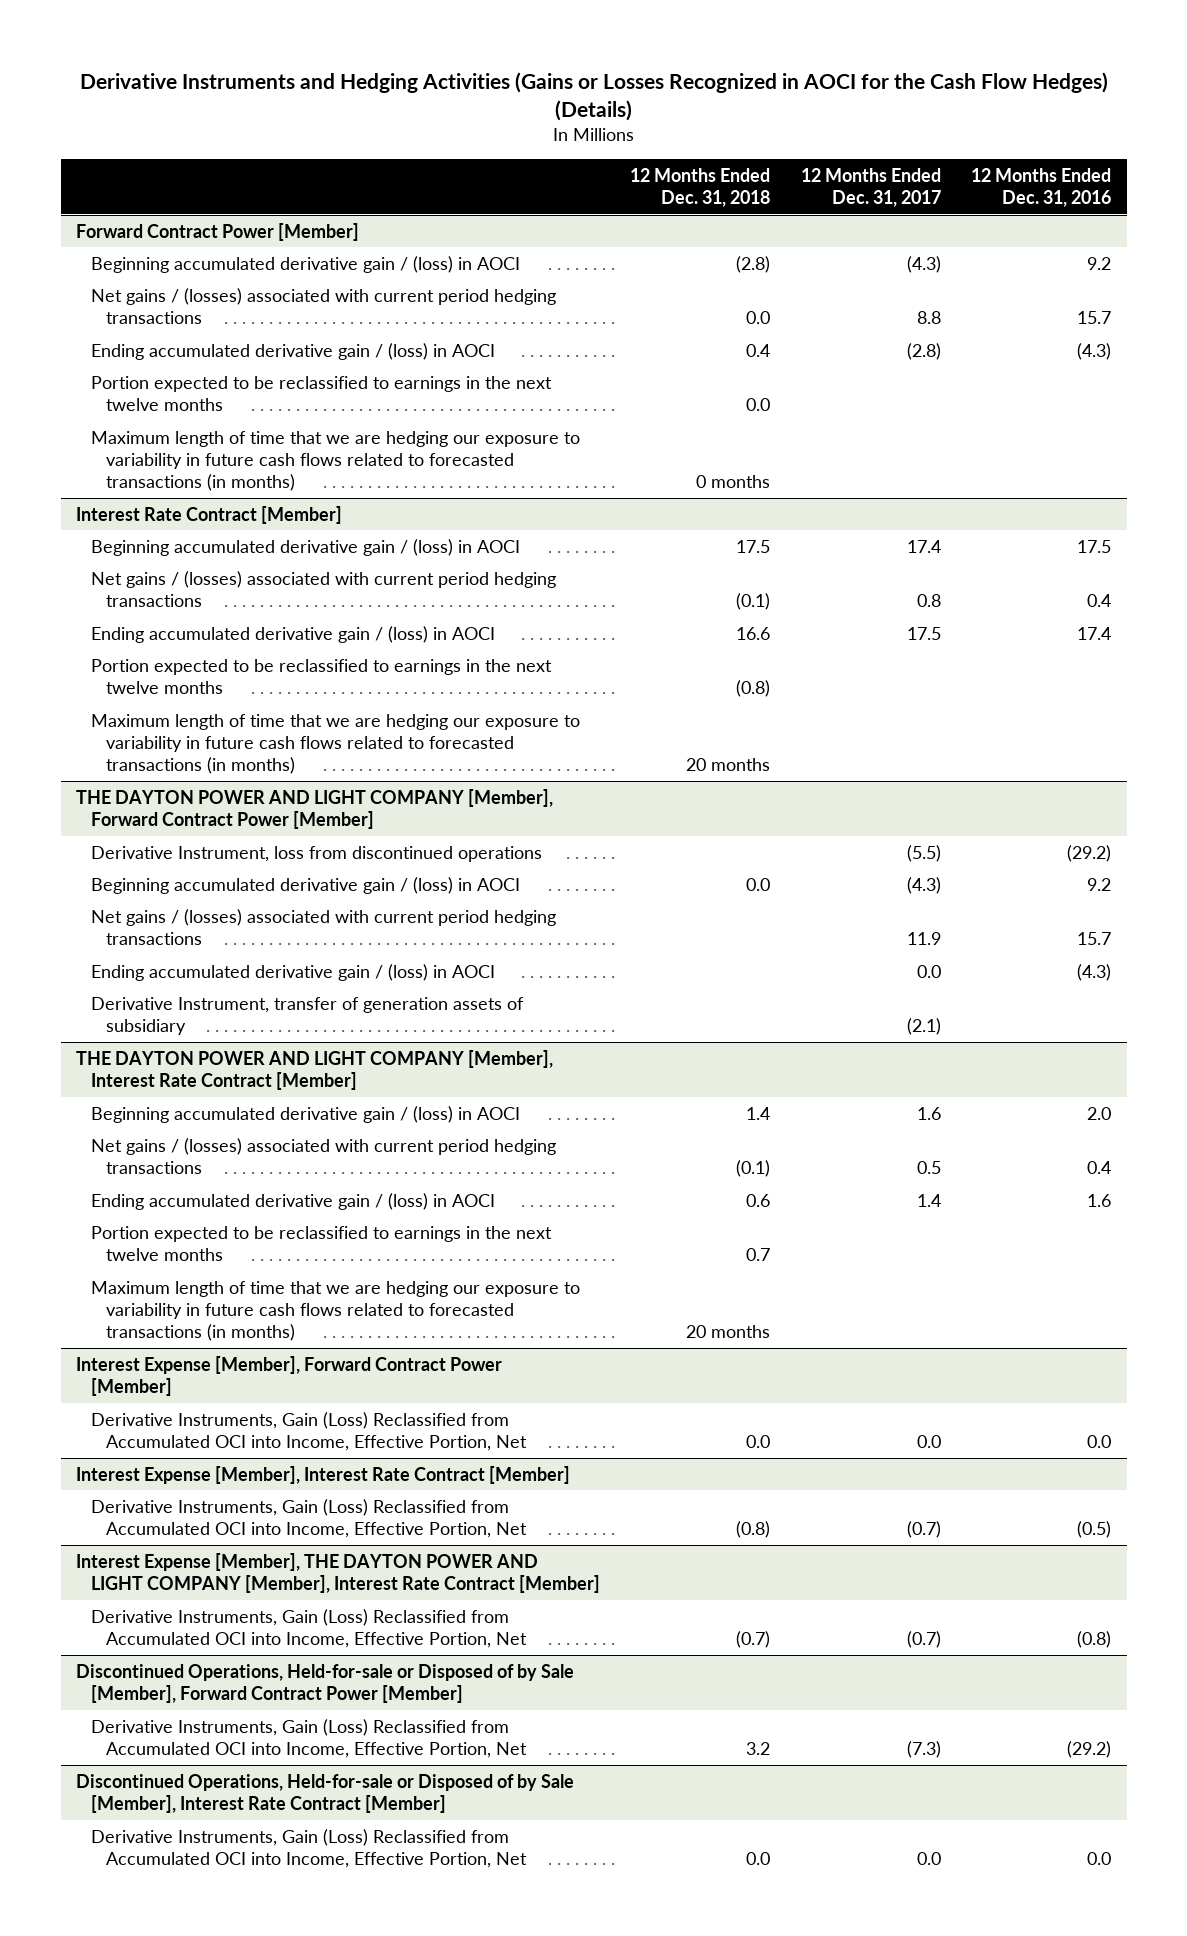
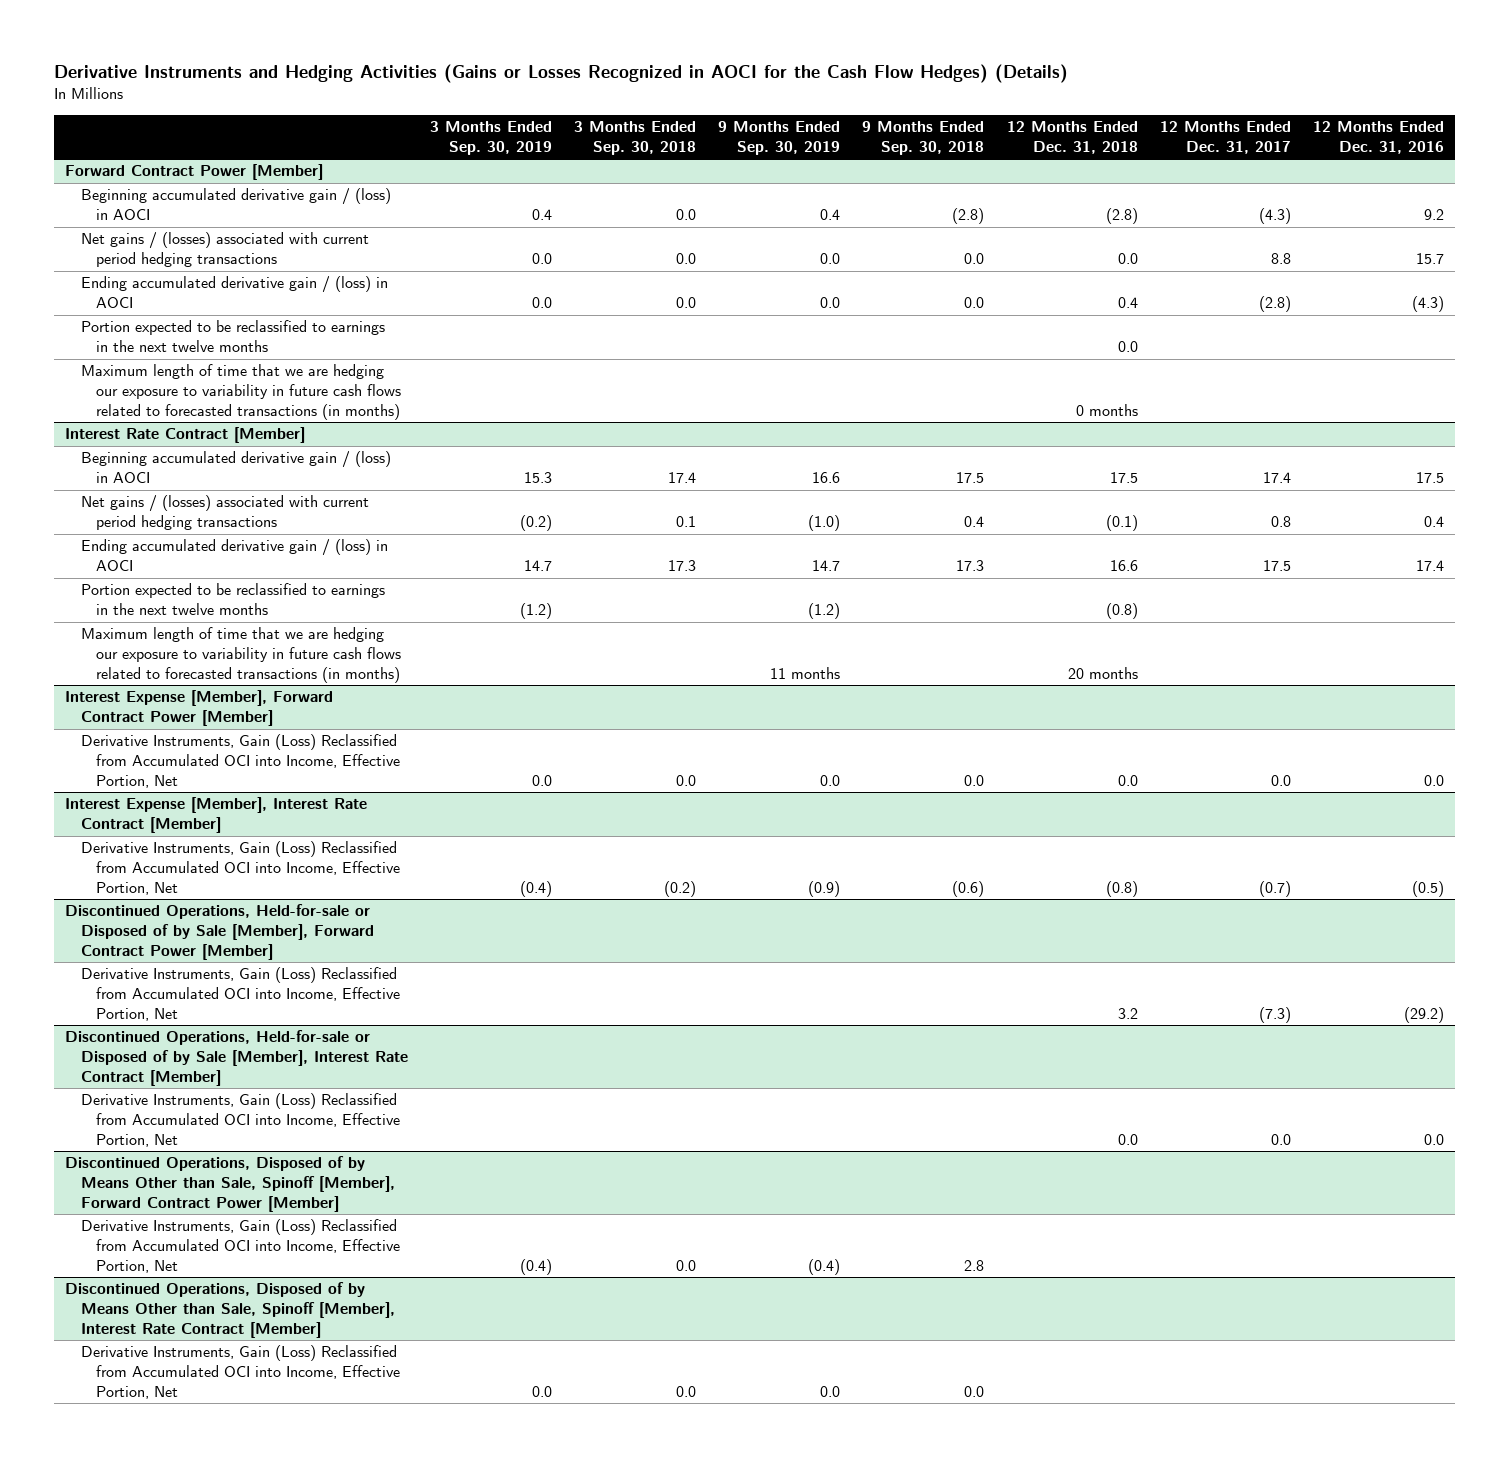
- | 12 Months Ended Dec. 31, 2018 | 12 Months Ended Dec. 31, 2017 | 12 Months Ended Dec. 31, 2016
+ | 3 Months Ended Sep. 30, 2019 | 3 Months Ended Sep. 30, 2018 | 9 Months Ended Sep. 30, 2019 | 9 Months Ended Sep. 30, 2018 | 12 Months Ended Dec. 31, 2018 | 12 Months Ended Dec. 31, 2017 | 12 Months Ended Dec. 31, 2016
- THE DAYTON POWER AND LIGHT COMPANY [Member], Forward Contract Power [Member]
- Derivative Instrument, loss from discontinued operations | | (5.5) | (29.2)
- Beginning accumulated derivative gain / (loss) in AOCI | 0.0 | (4.3) | 9.2
- Net gains / (losses) associated with current period hedging transactions | | 11.9 | 15.7
- Ending accumulated derivative gain / (loss) in AOCI | | 0.0 | (4.3)
- Derivative Instrument, transfer of generation assets of subsidiary | | (2.1) |
- THE DAYTON POWER AND LIGHT COMPANY [Member], Interest Rate Contract [Member]
- Beginning accumulated derivative gain / (loss) in AOCI | 1.4 | 1.6 | 2.0
- Net gains / (losses) associated with current period hedging transactions | (0.1) | 0.5 | 0.4
- Ending accumulated derivative gain / (loss) in AOCI | 0.6 | 1.4 | 1.6
- Portion expected to be reclassified to earnings in the next twelve months | 0.7 | |
- Maximum length of time that we are hedging our exposure to variability in future cash flows related to forecasted transactions (in months) | 20 months | |
- Interest Expense [Member], THE DAYTON POWER AND LIGHT COMPANY [Member], Interest Rate Contract [Member]
- Derivative Instruments, Gain (Loss) Reclassified from Accumulated OCI into Income, Effective Portion, Net | (0.7) | (0.7) | (0.8)
+ Discontinued Operations, Disposed of by Means Other than Sale, Spinoff [Member], Forward Contract Power [Member]
+ Derivative Instruments, Gain (Loss) Reclassified from Accumulated OCI into Income, Effective Portion, Net | (0.4) | 0.0 | (0.4) | 2.8 | | |
+ Discontinued Operations, Disposed of by Means Other than Sale, Spinoff [Member], Interest Rate Contract [Member]
+ Derivative Instruments, Gain (Loss) Reclassified from Accumulated OCI into Income, Effective Portion, Net | 0.0 | 0.0 | 0.0 | 0.0 | | |

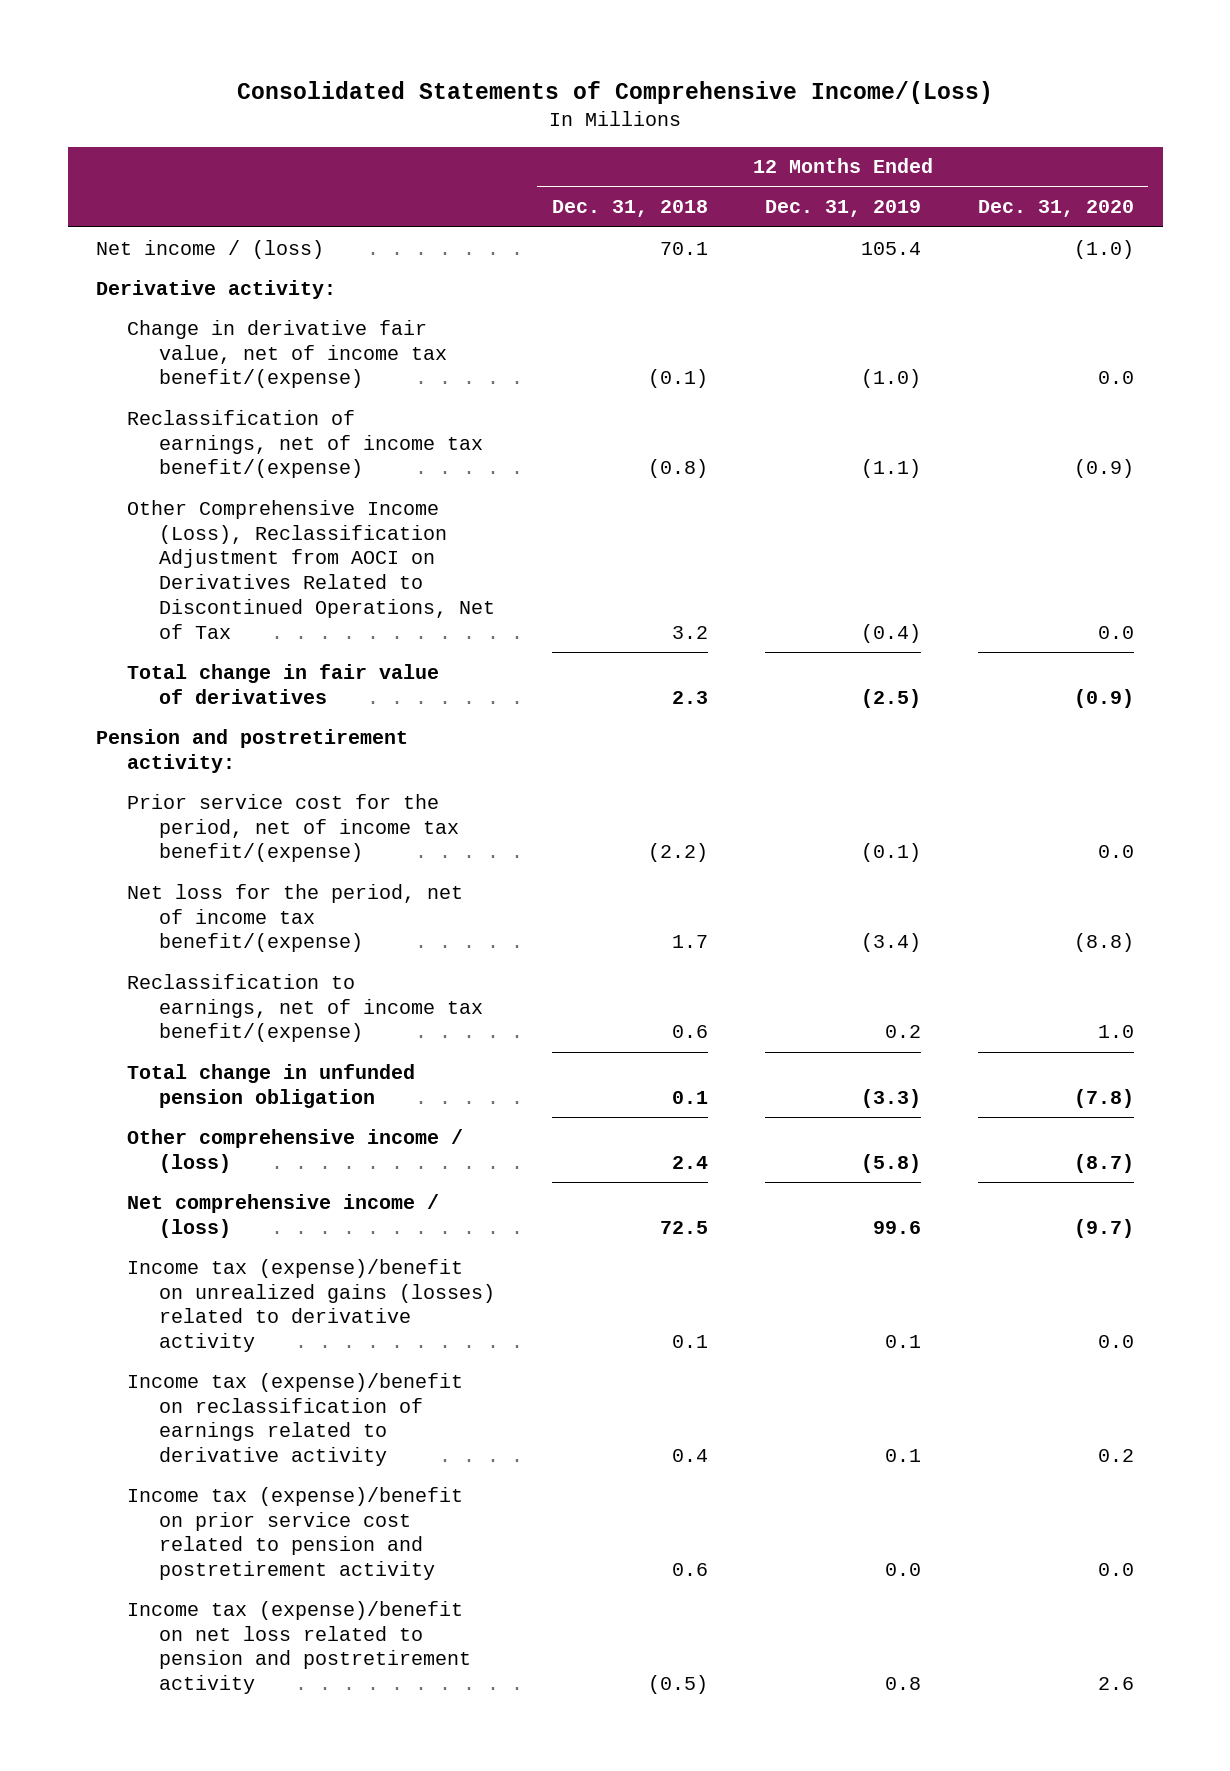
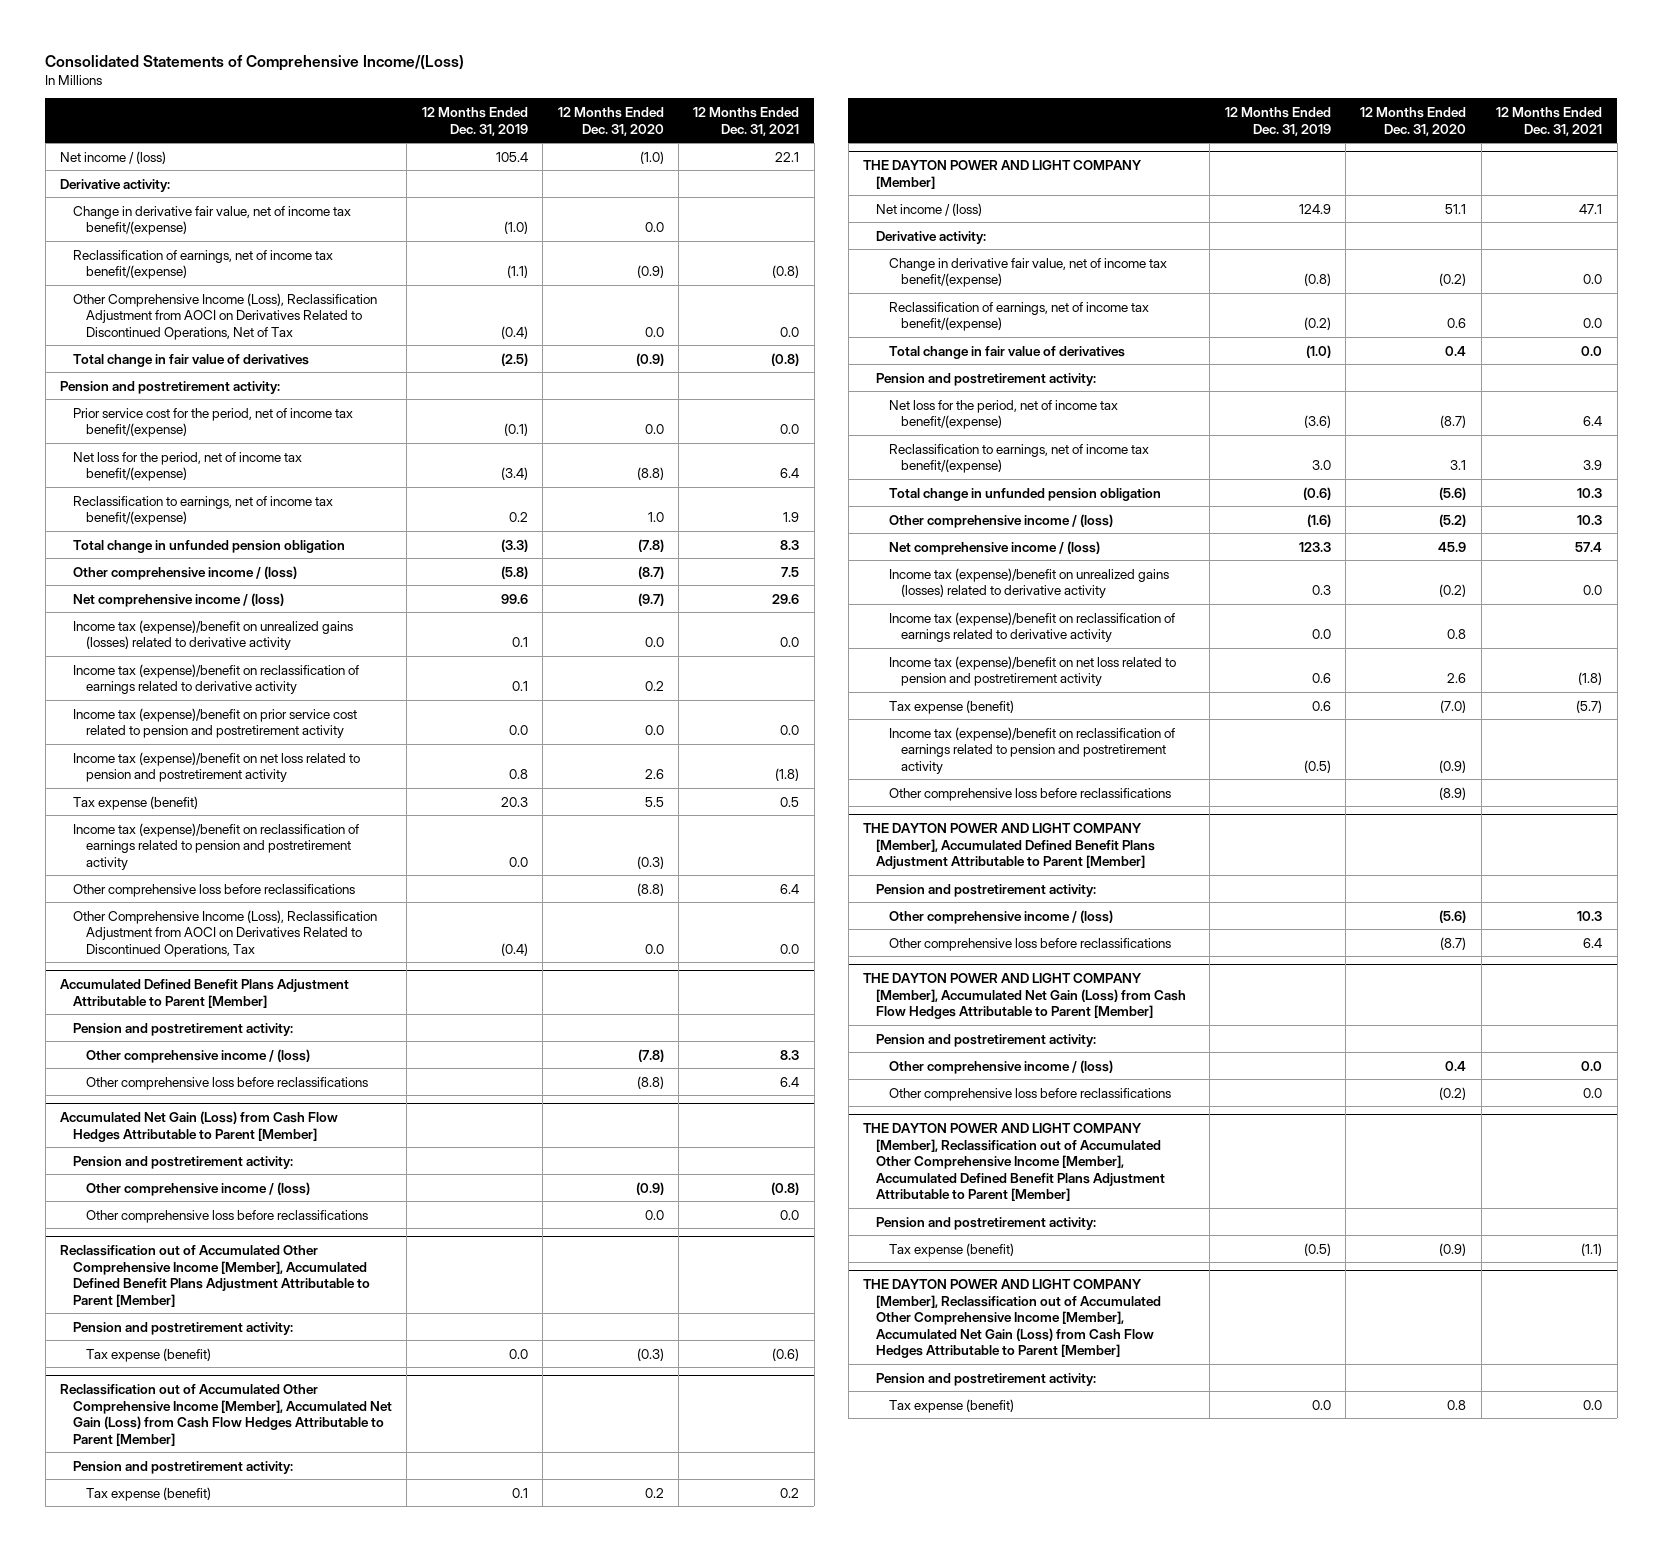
- | 12 Months Ended Dec. 31, 2018 | 12 Months Ended Dec. 31, 2019 | 12 Months Ended Dec. 31, 2020
+ | 12 Months Ended Dec. 31, 2019 | 12 Months Ended Dec. 31, 2020 | 12 Months Ended Dec. 31, 2021
+ Tax expense (benefit) | 20.3 | 5.5 | 0.5
+ Income tax (expense)/benefit on reclassification of earnings related to pension and postretirement activity | 0.0 | (0.3) |
+ Other comprehensive loss before reclassifications | | (8.8) | 6.4
+ Other Comprehensive Income (Loss), Reclassification Adjustment from AOCI on Derivatives Related to Discontinued Operations, Tax | (0.4) | 0.0 | 0.0
+ Accumulated Defined Benefit Plans Adjustment Attributable to Parent [Member]
+ Pension and postretirement activity:
+ Other comprehensive income / (loss) | | (7.8) | 8.3
+ Other comprehensive loss before reclassifications | | (8.8) | 6.4
+ Accumulated Net Gain (Loss) from Cash Flow Hedges Attributable to Parent [Member]
+ Pension and postretirement activity:
+ Other comprehensive income / (loss) | | (0.9) | (0.8)
+ Other comprehensive loss before reclassifications | | 0.0 | 0.0
+ Reclassification out of Accumulated Other Comprehensive Income [Member], Accumulated Defined Benefit Plans Adjustment Attributable to Parent [Member]
+ Pension and postretirement activity:
+ Tax expense (benefit) | 0.0 | (0.3) | (0.6)
+ Reclassification out of Accumulated Other Comprehensive Income [Member], Accumulated Net Gain (Loss) from Cash Flow Hedges Attributable to Parent [Member]
+ Pension and postretirement activity:
+ Tax expense (benefit) | 0.1 | 0.2 | 0.2
+ THE DAYTON POWER AND LIGHT COMPANY [Member]
+ Net income / (loss) | 124.9 | 51.1 | 47.1
+ Derivative activity:
+ Change in derivative fair value, net of income tax benefit/(expense) | (0.8) | (0.2) | 0.0
+ Reclassification of earnings, net of income tax benefit/(expense) | (0.2) | 0.6 | 0.0
+ Total change in fair value of derivatives | (1.0) | 0.4 | 0.0
+ Pension and postretirement activity:
+ Net loss for the period, net of income tax benefit/(expense) | (3.6) | (8.7) | 6.4
+ Reclassification to earnings, net of income tax benefit/(expense) | 3.0 | 3.1 | 3.9
+ Total change in unfunded pension obligation | (0.6) | (5.6) | 10.3
+ Other comprehensive income / (loss) | (1.6) | (5.2) | 10.3
+ Net comprehensive income / (loss) | 123.3 | 45.9 | 57.4
+ Income tax (expense)/benefit on unrealized gains (losses) related to derivative activity | 0.3 | (0.2) | 0.0
+ Income tax (expense)/benefit on reclassification of earnings related to derivative activity | 0.0 | 0.8 |
+ Income tax (expense)/benefit on net loss related to pension and postretirement activity | 0.6 | 2.6 | (1.8)
+ Tax expense (benefit) | 0.6 | (7.0) | (5.7)
+ Income tax (expense)/benefit on reclassification of earnings related to pension and postretirement activity | (0.5) | (0.9) |
+ Other comprehensive loss before reclassifications | | (8.9) |
+ THE DAYTON POWER AND LIGHT COMPANY [Member], Accumulated Defined Benefit Plans Adjustment Attributable to Parent [Member]
+ Pension and postretirement activity:
+ Other comprehensive income / (loss) | | (5.6) | 10.3
+ Other comprehensive loss before reclassifications | | (8.7) | 6.4
+ THE DAYTON POWER AND LIGHT COMPANY [Member], Accumulated Net Gain (Loss) from Cash Flow Hedges Attributable to Parent [Member]
+ Pension and postretirement activity:
+ Other comprehensive income / (loss) | | 0.4 | 0.0
+ Other comprehensive loss before reclassifications | | (0.2) | 0.0
+ THE DAYTON POWER AND LIGHT COMPANY [Member], Reclassification out of Accumulated Other Comprehensive Income [Member], Accumulated Defined Benefit Plans Adjustment Attributable to Parent [Member]
+ Pension and postretirement activity:
+ Tax expense (benefit) | (0.5) | (0.9) | (1.1)
+ THE DAYTON POWER AND LIGHT COMPANY [Member], Reclassification out of Accumulated Other Comprehensive Income [Member], Accumulated Net Gain (Loss) from Cash Flow Hedges Attributable to Parent [Member]
+ Pension and postretirement activity:
+ Tax expense (benefit) | 0.0 | 0.8 | 0.0

